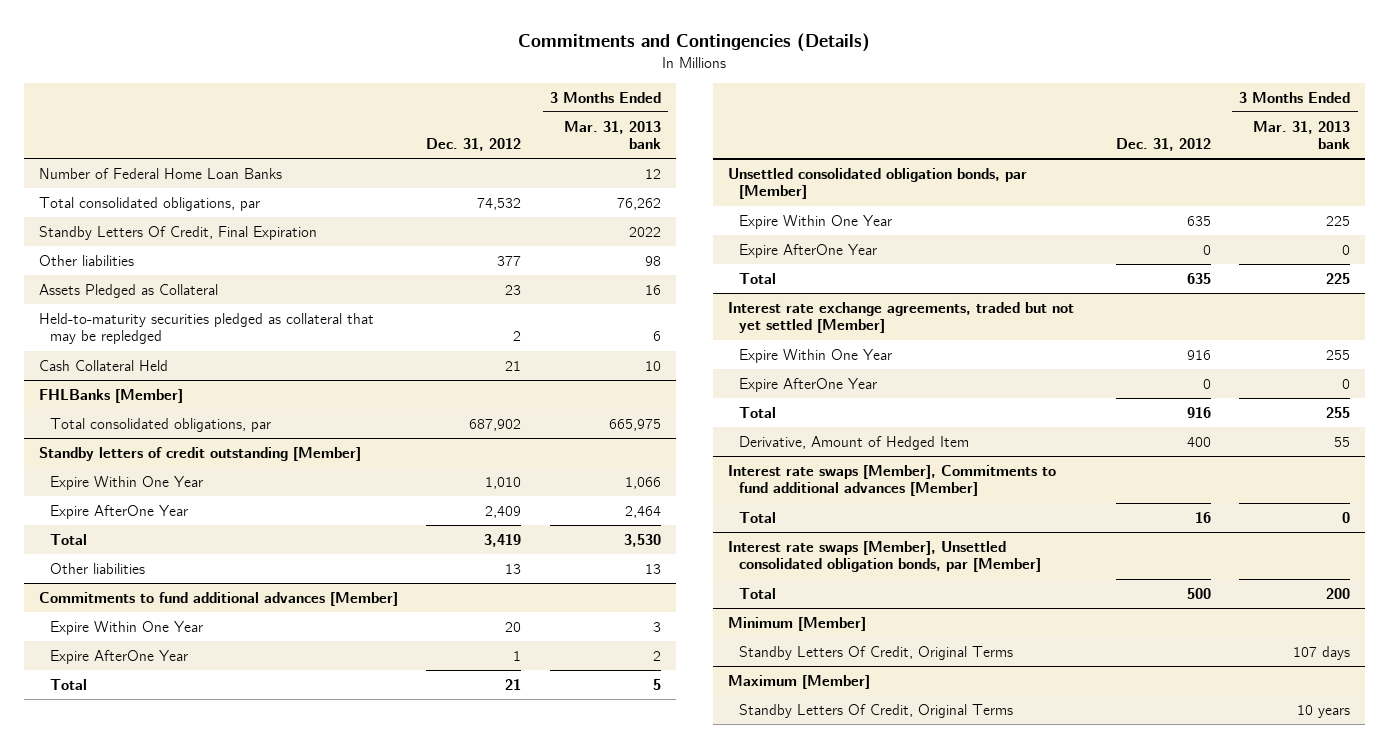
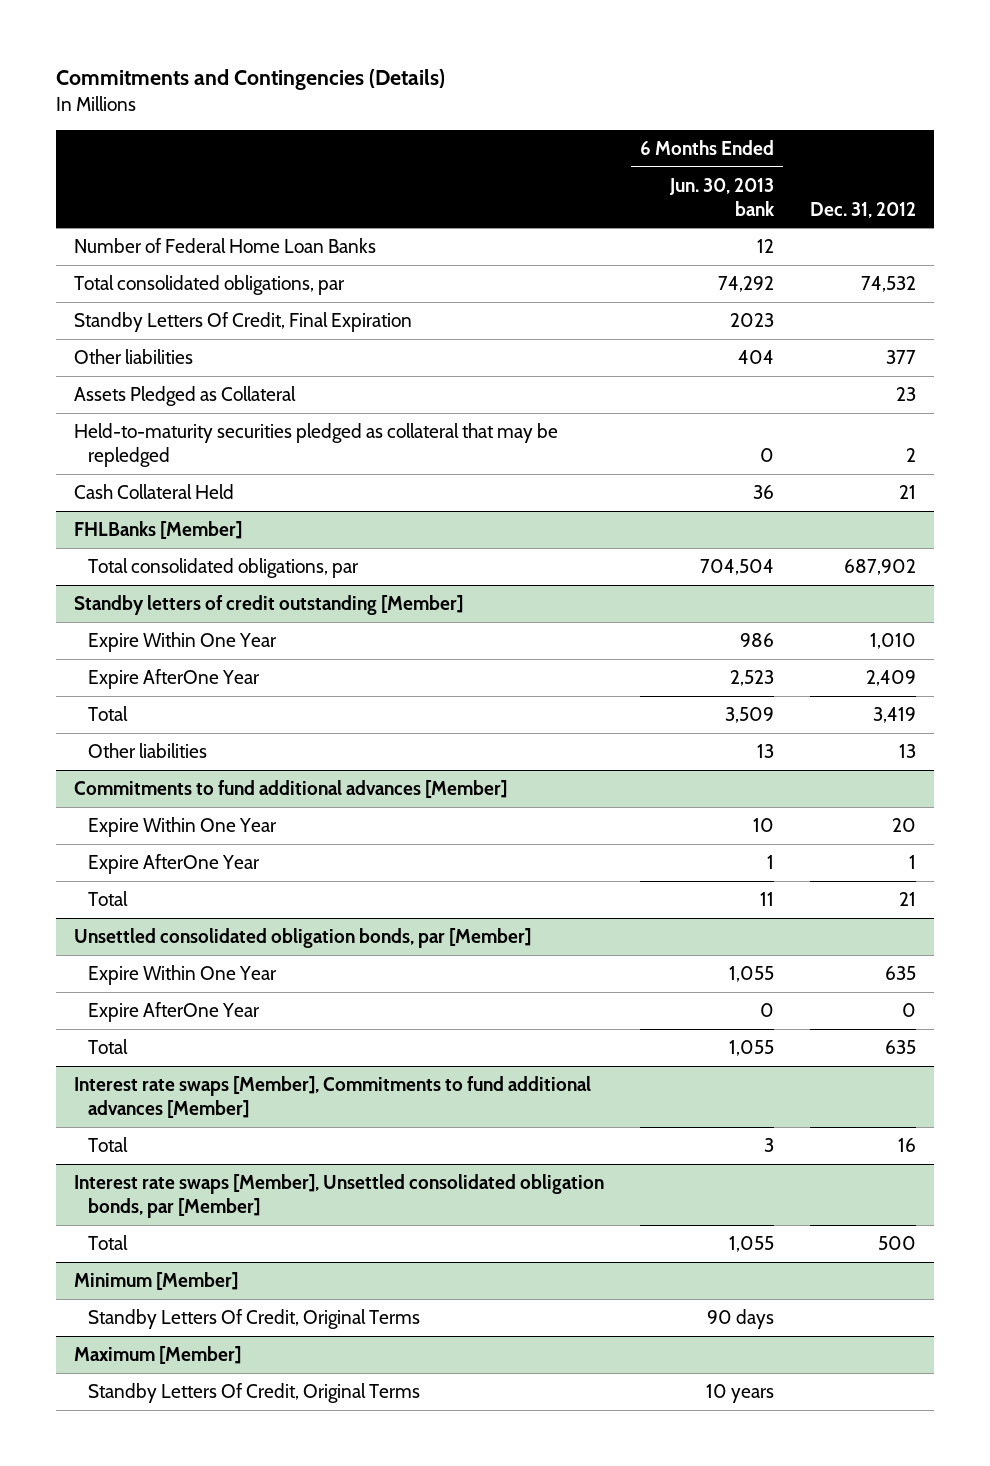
- | Dec. 31, 2012 | 3 Months Ended Mar. 31, 2013 bank
+ | 6 Months Ended Jun. 30, 2013 bank | Dec. 31, 2012
- Interest rate exchange agreements, traded but not yet settled [Member]
- Expire Within One Year | 916 | 255
- Expire AfterOne Year | 0 | 0
- Total | 916 | 255
- Derivative, Amount of Hedged Item | 400 | 55

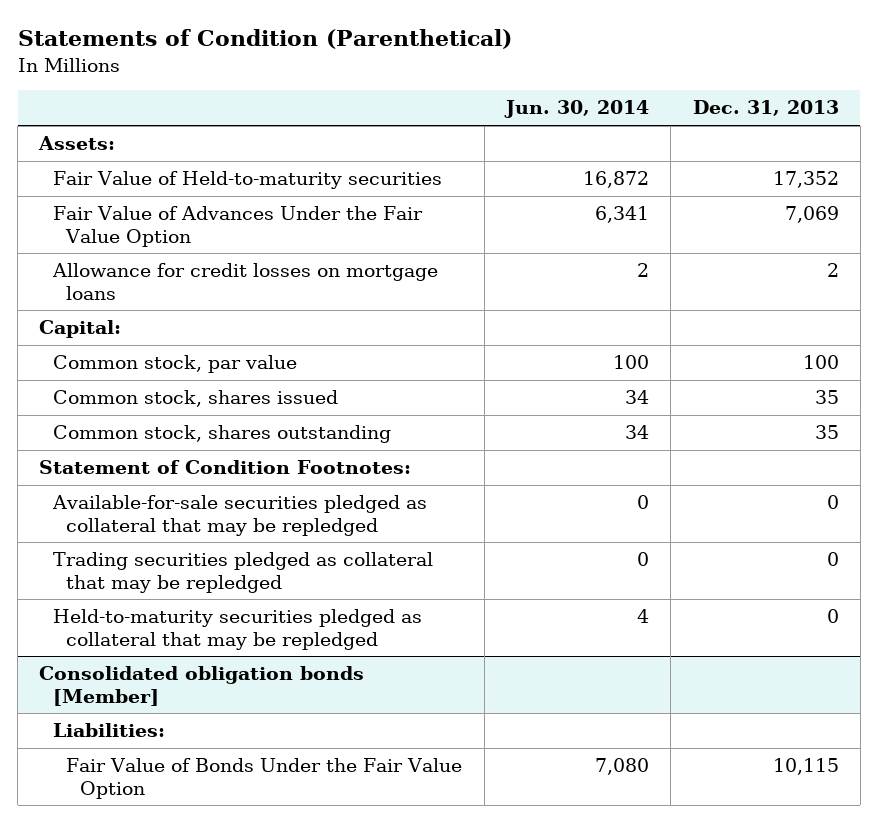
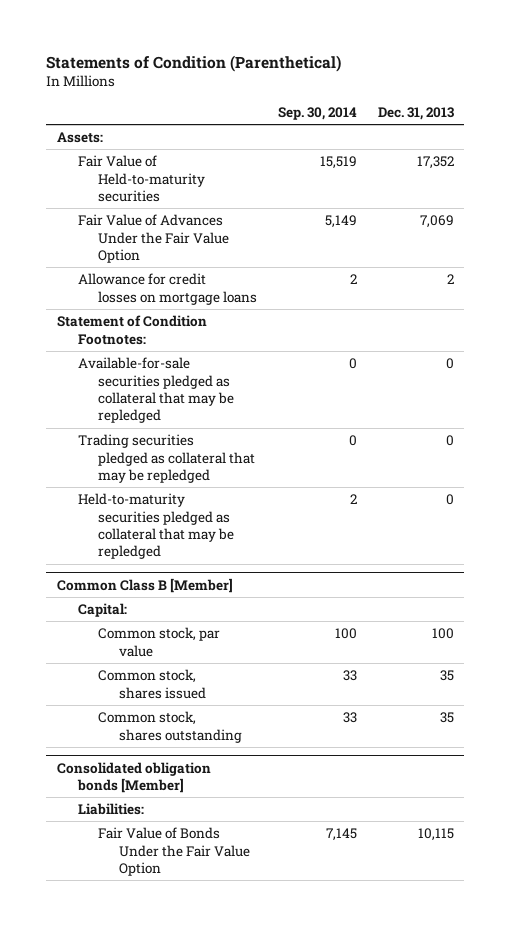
- | Jun. 30, 2014 | Dec. 31, 2013
+ | Sep. 30, 2014 | Dec. 31, 2013
- Capital:
- Common stock, par value | 100 | 100
- Common stock, shares issued | 34 | 35
- Common stock, shares outstanding | 34 | 35
+ Common Class B [Member]
+ Capital:
+ Common stock, par value | 100 | 100
+ Common stock, shares issued | 33 | 35
+ Common stock, shares outstanding | 33 | 35

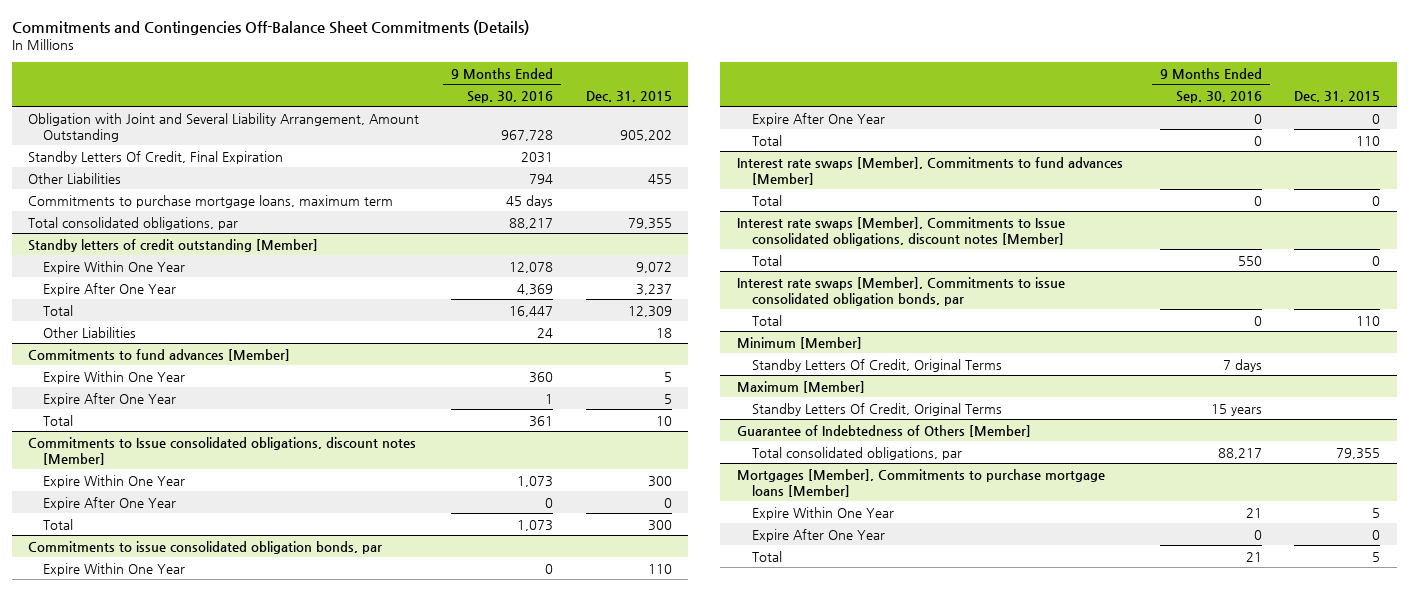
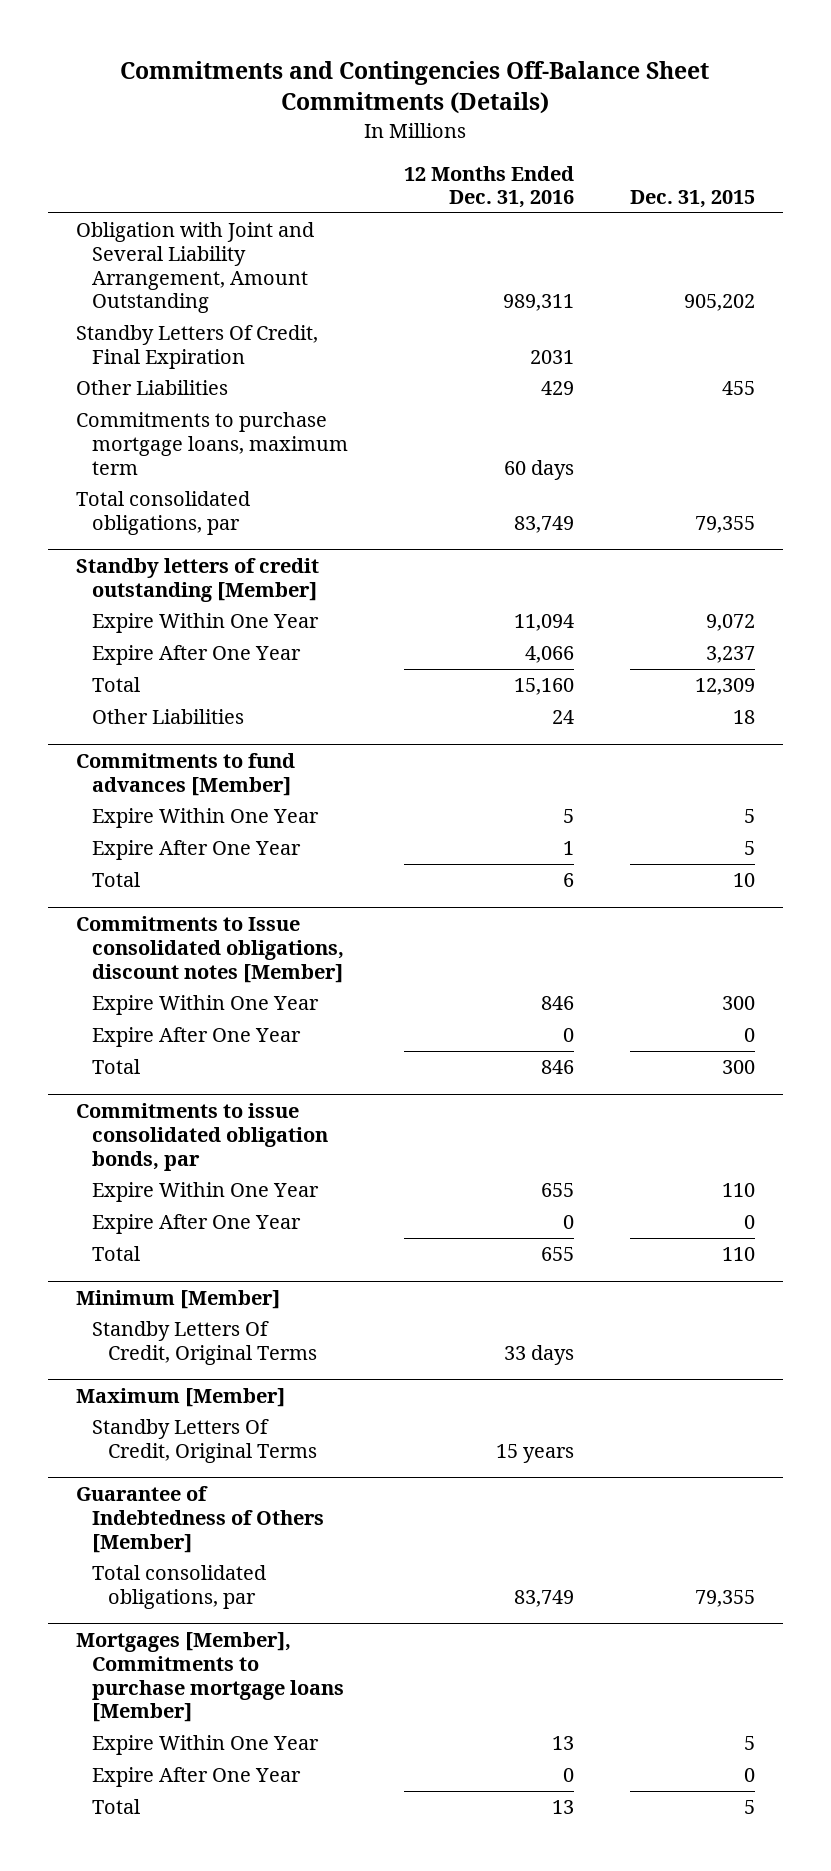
- | 9 Months Ended Sep. 30, 2016 | Dec. 31, 2015
+ | 12 Months Ended Dec. 31, 2016 | Dec. 31, 2015
- Interest rate swaps [Member], Commitments to fund advances [Member]
- Total | 0 | 0
- Interest rate swaps [Member], Commitments to Issue consolidated obligations, discount notes [Member]
- Total | 550 | 0
- Interest rate swaps [Member], Commitments to issue consolidated obligation bonds, par
- Total | 0 | 110

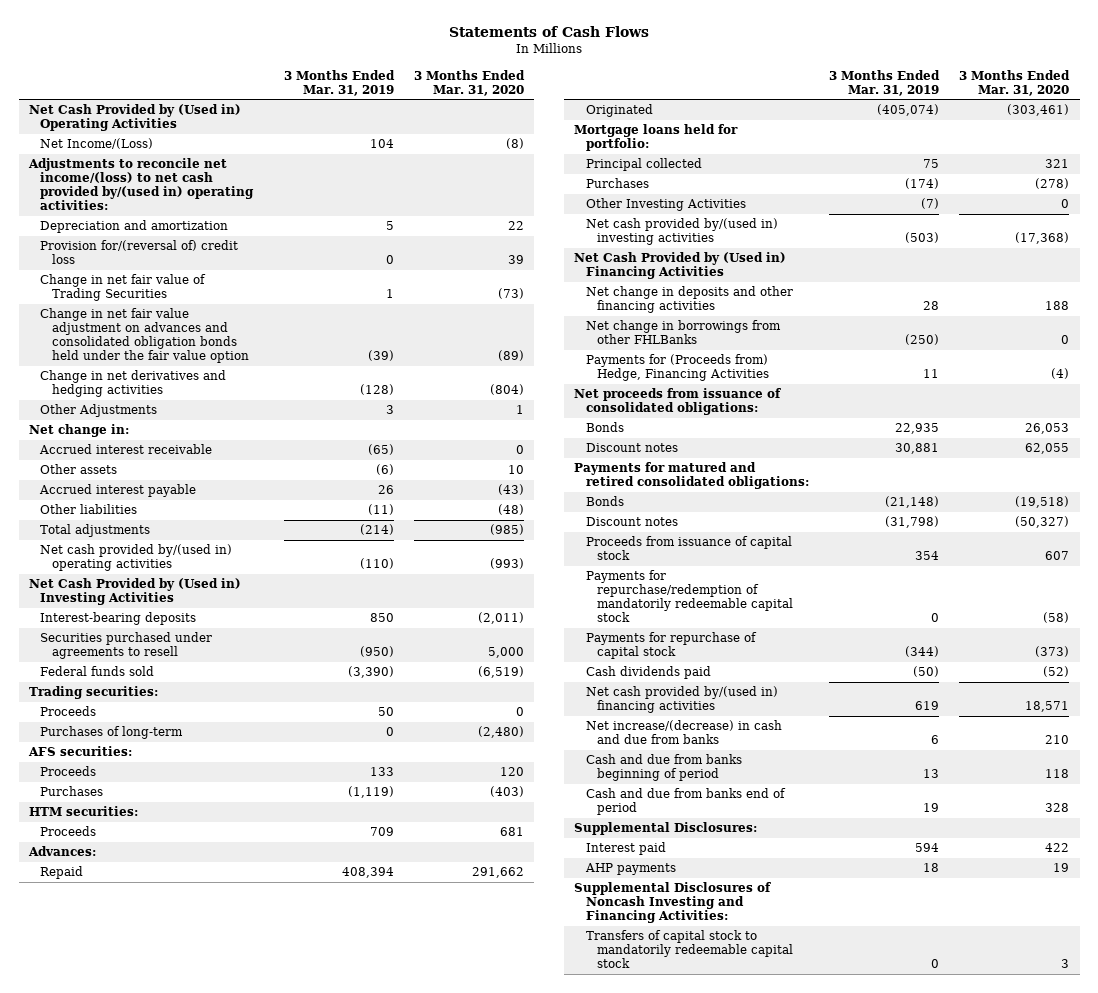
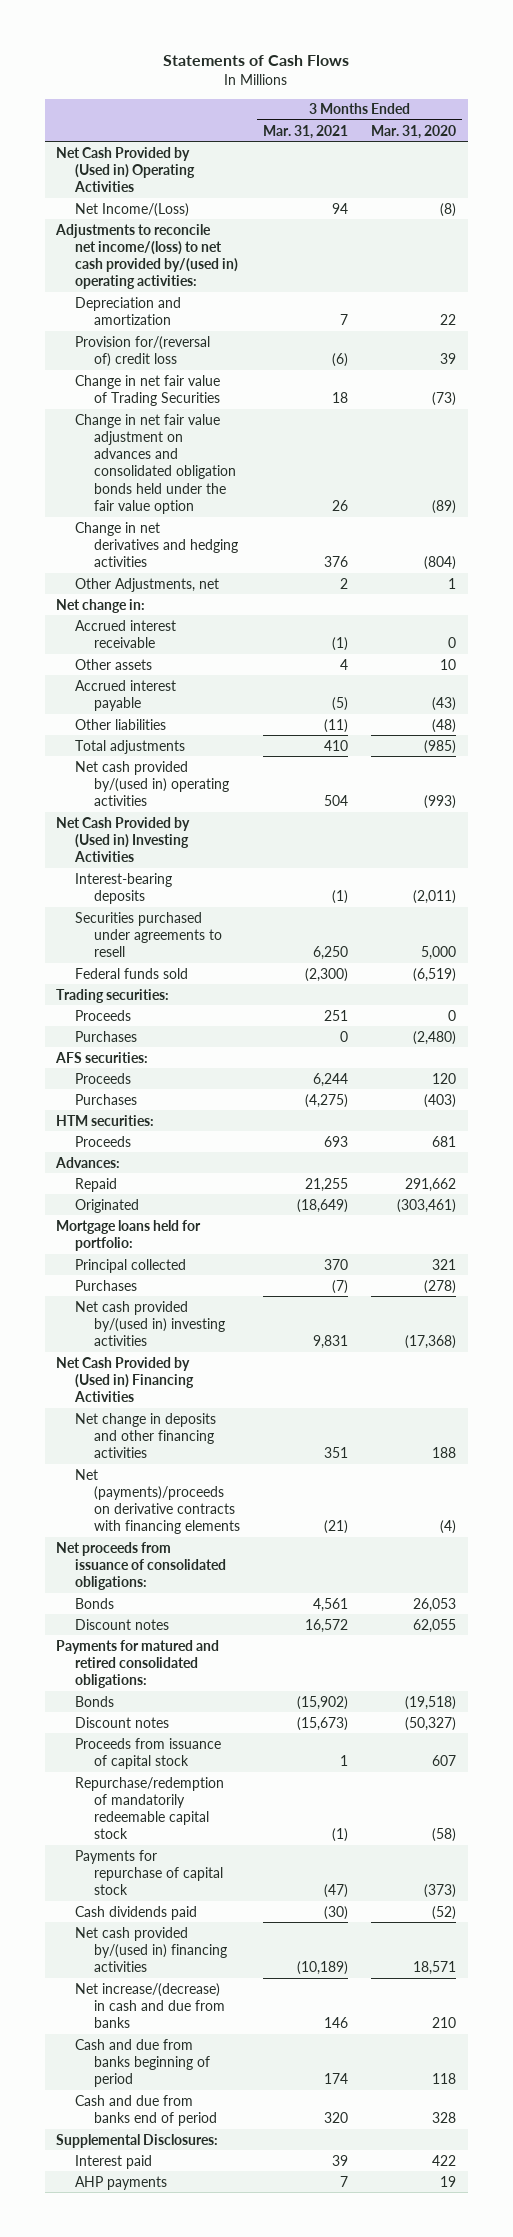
- | 3 Months Ended Mar. 31, 2019 | 3 Months Ended Mar. 31, 2020
+ | 3 Months Ended Mar. 31, 2021 | 3 Months Ended Mar. 31, 2020
- Other Adjustments | 3 | 1
+ Other Adjustments, net | 2 | 1
- Purchases of long-term | 0 | (2,480)
+ Purchases | 0 | (2,480)
- Other Investing Activities | (7) | 0
- Net change in borrowings from other FHLBanks | (250) | 0
- Payments for (Proceeds from) Hedge, Financing Activities | 11 | (4)
+ Net (payments)/proceeds on derivative contracts with financing elements | (21) | (4)
- Payments for repurchase/redemption of mandatorily redeemable capital stock | 0 | (58)
+ Repurchase/redemption of mandatorily redeemable capital stock | (1) | (58)
- Supplemental Disclosures of Noncash Investing and Financing Activities:
- Transfers of capital stock to mandatorily redeemable capital stock | 0 | 3

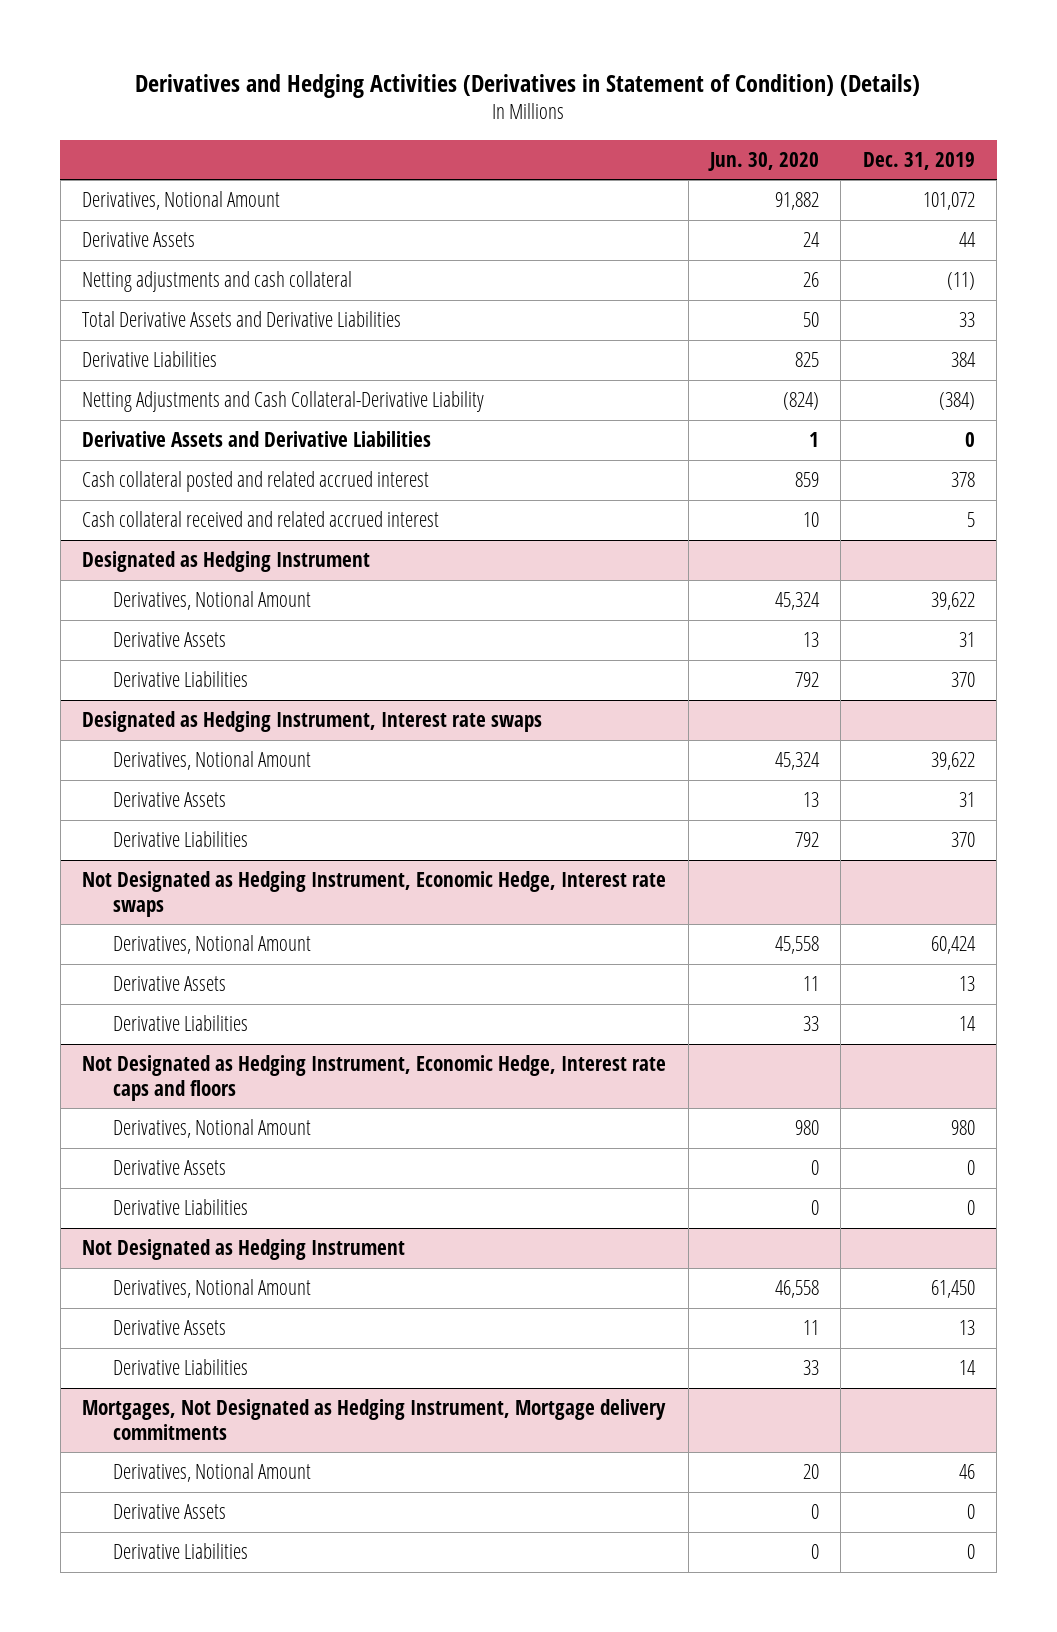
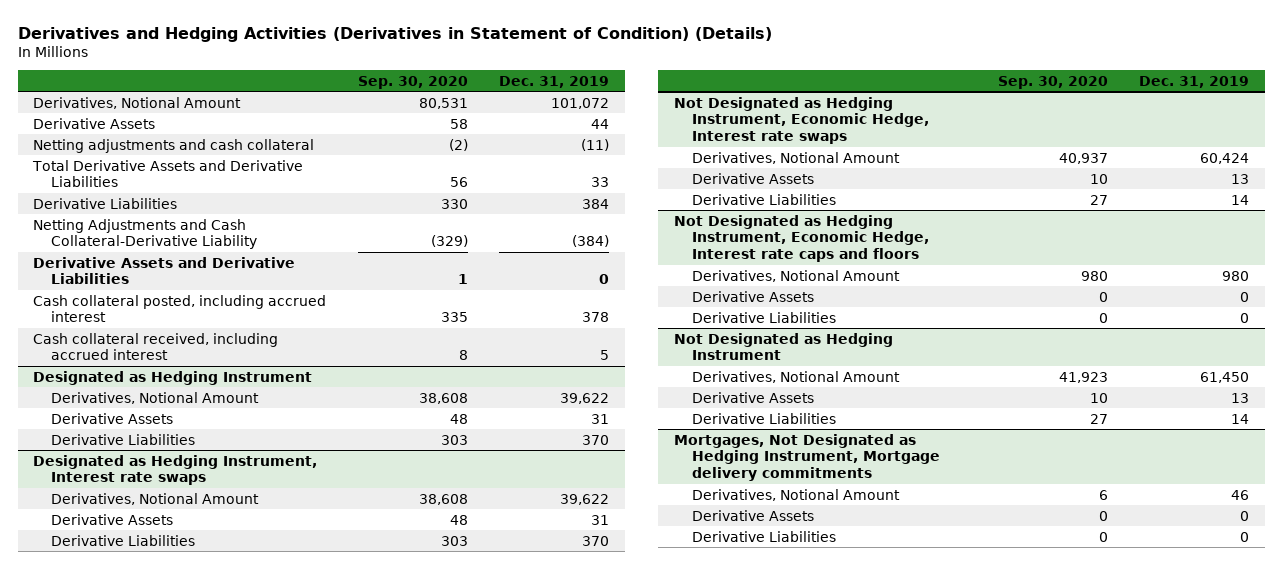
- | Jun. 30, 2020 | Dec. 31, 2019
+ | Sep. 30, 2020 | Dec. 31, 2019
- Cash collateral posted and related accrued interest | 859 | 378
- Cash collateral received and related accrued interest | 10 | 5
+ Cash collateral posted, including accrued interest | 335 | 378
+ Cash collateral received, including accrued interest | 8 | 5

